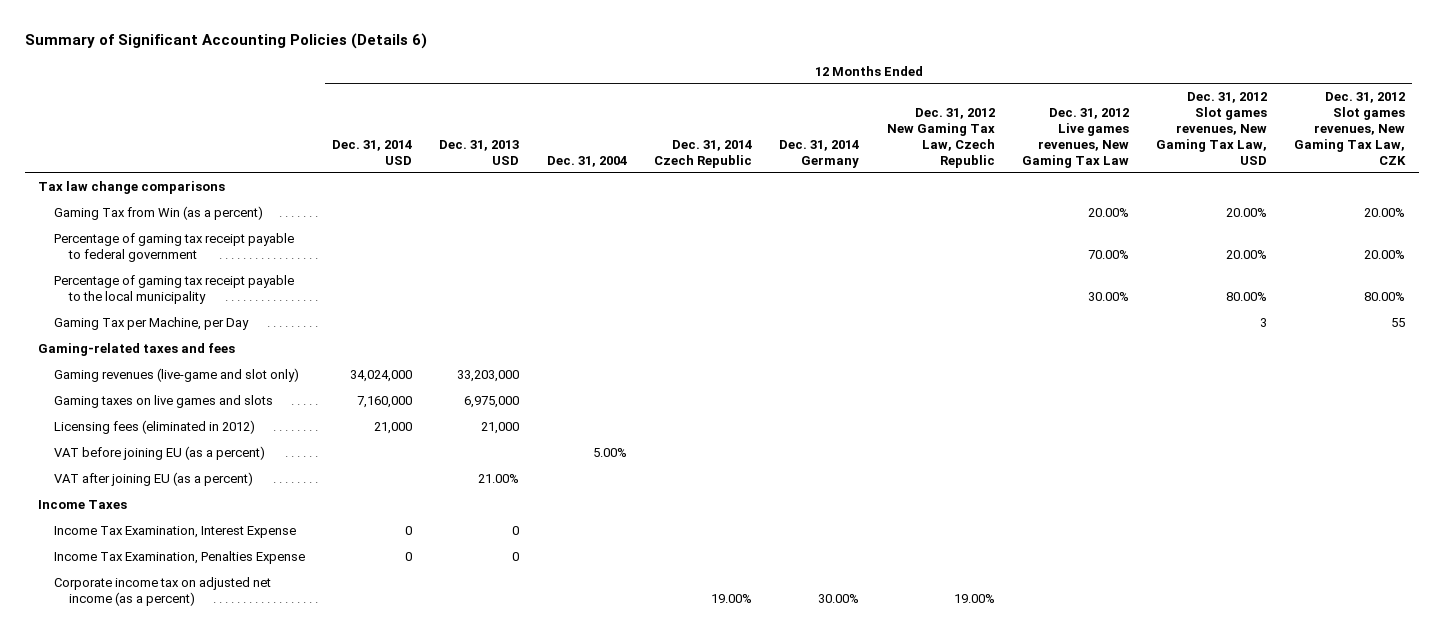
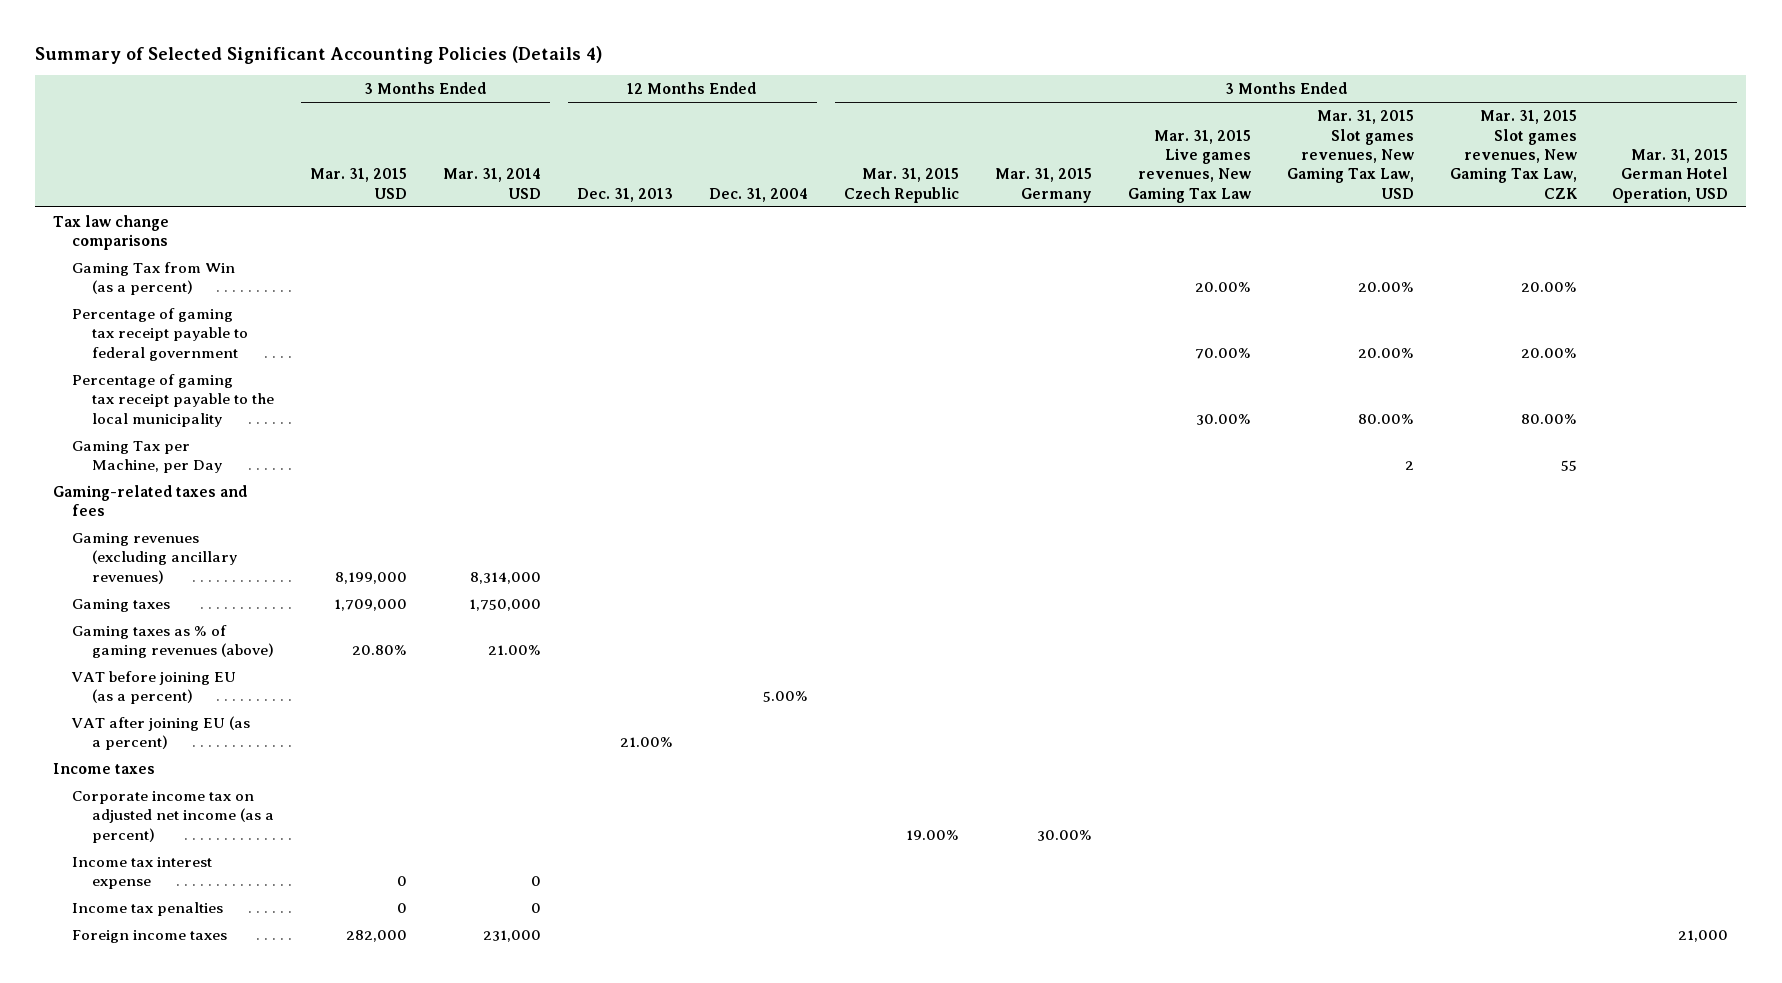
- Summary of Significant Accounting Policies (Details 6)
+ Summary of Selected Significant Accounting Policies (Details 4)
- | 12 Months Ended Dec. 31, 2014 USD | 12 Months Ended Dec. 31, 2013 USD | 12 Months Ended Dec. 31, 2004 | 12 Months Ended Dec. 31, 2014 Czech Republic | 12 Months Ended Dec. 31, 2014 Germany | 12 Months Ended Dec. 31, 2012 New Gaming Tax Law, Czech Republic | 12 Months Ended Dec. 31, 2012 Live games revenues, New Gaming Tax Law | 12 Months Ended Dec. 31, 2012 Slot games revenues, New Gaming Tax Law, USD | 12 Months Ended Dec. 31, 2012 Slot games revenues, New Gaming Tax Law, CZK
+ | 3 Months Ended Mar. 31, 2015 USD | 3 Months Ended Mar. 31, 2014 USD | 12 Months Ended Dec. 31, 2013 | 12 Months Ended Dec. 31, 2004 | 3 Months Ended Mar. 31, 2015 Czech Republic | 3 Months Ended Mar. 31, 2015 Germany | 3 Months Ended Mar. 31, 2015 Live games revenues, New Gaming Tax Law | 3 Months Ended Mar. 31, 2015 Slot games revenues, New Gaming Tax Law, USD | 3 Months Ended Mar. 31, 2015 Slot games revenues, New Gaming Tax Law, CZK | 3 Months Ended Mar. 31, 2015 German Hotel Operation, USD
- Gaming revenues (live-game and slot only) | 34,024,000 | 33,203,000 | | | | | | |
- Gaming taxes on live games and slots | 7,160,000 | 6,975,000 | | | | | | |
- Licensing fees (eliminated in 2012) | 21,000 | 21,000 | | | | | | |
+ Gaming revenues (excluding ancillary revenues) | 8,199,000 | 8,314,000 | | | | | | | |
+ Gaming taxes | 1,709,000 | 1,750,000 | | | | | | | |
+ Gaming taxes as % of gaming revenues (above) | 20.80% | 21.00% | | | | | | | |
- Income Taxes
- Income Tax Examination, Interest Expense | 0 | 0 | | | | | | |
- Income Tax Examination, Penalties Expense | 0 | 0 | | | | | | |
+ Income taxes
+ Income tax interest expense | 0 | 0 | | | | | | | |
+ Income tax penalties | 0 | 0 | | | | | | | |
+ Foreign income taxes | 282,000 | 231,000 | | | | | | | | 21,000

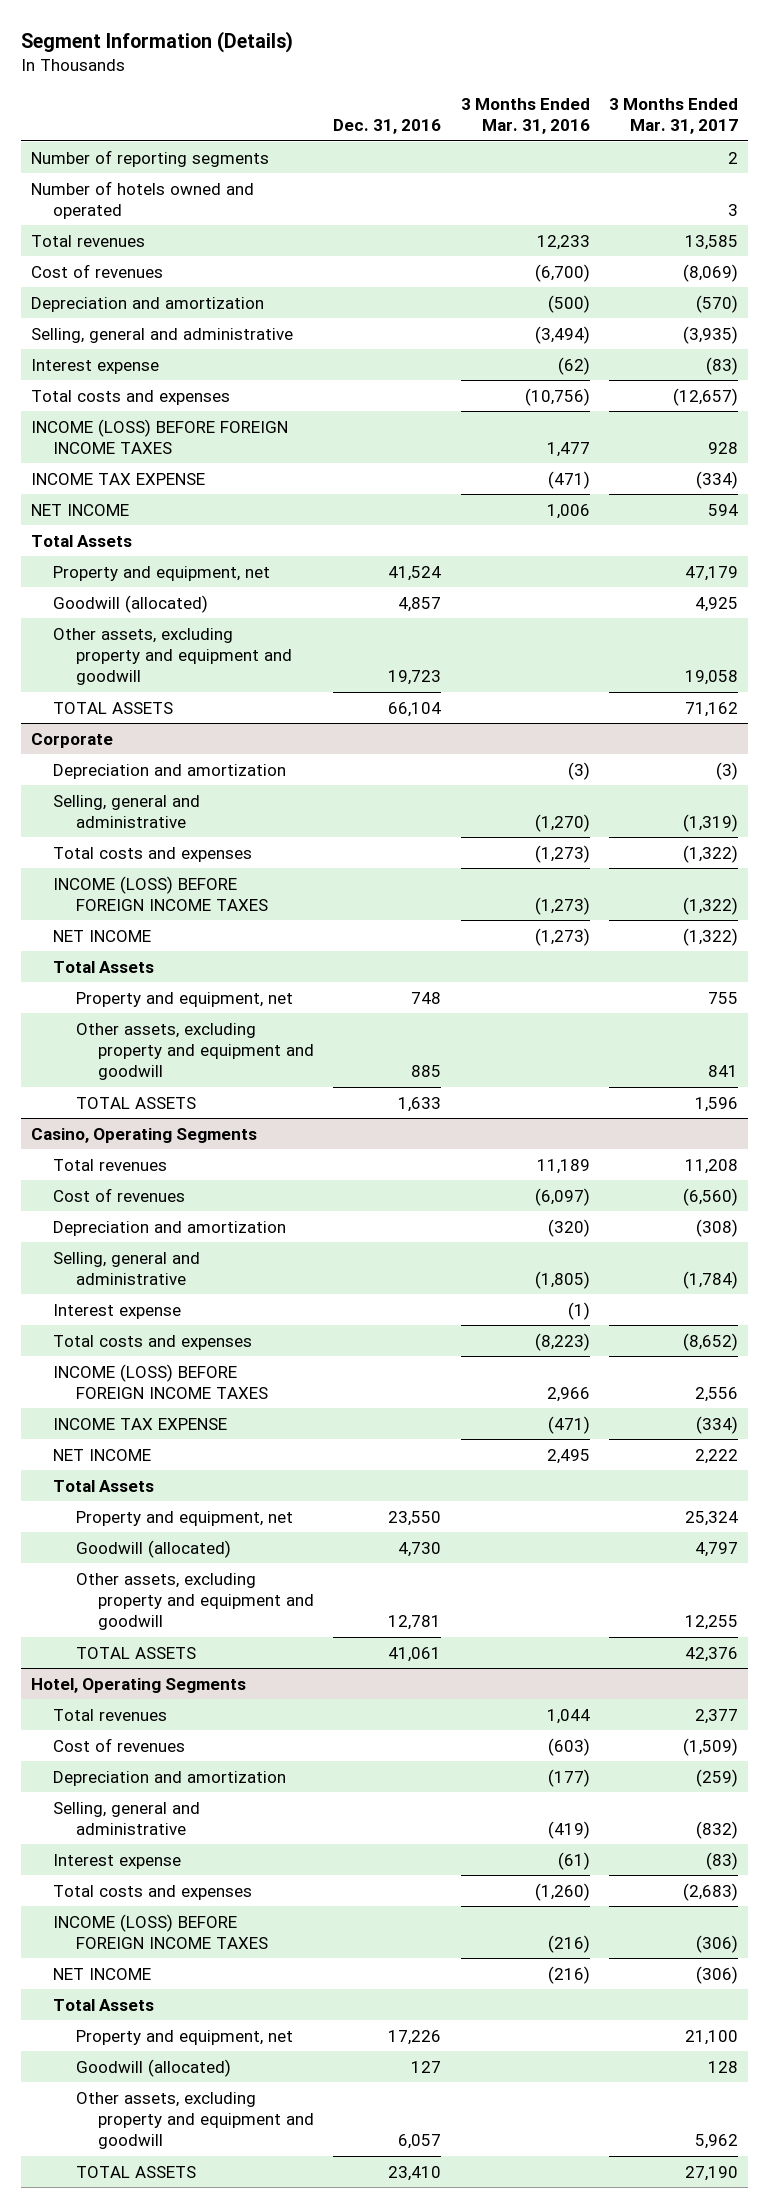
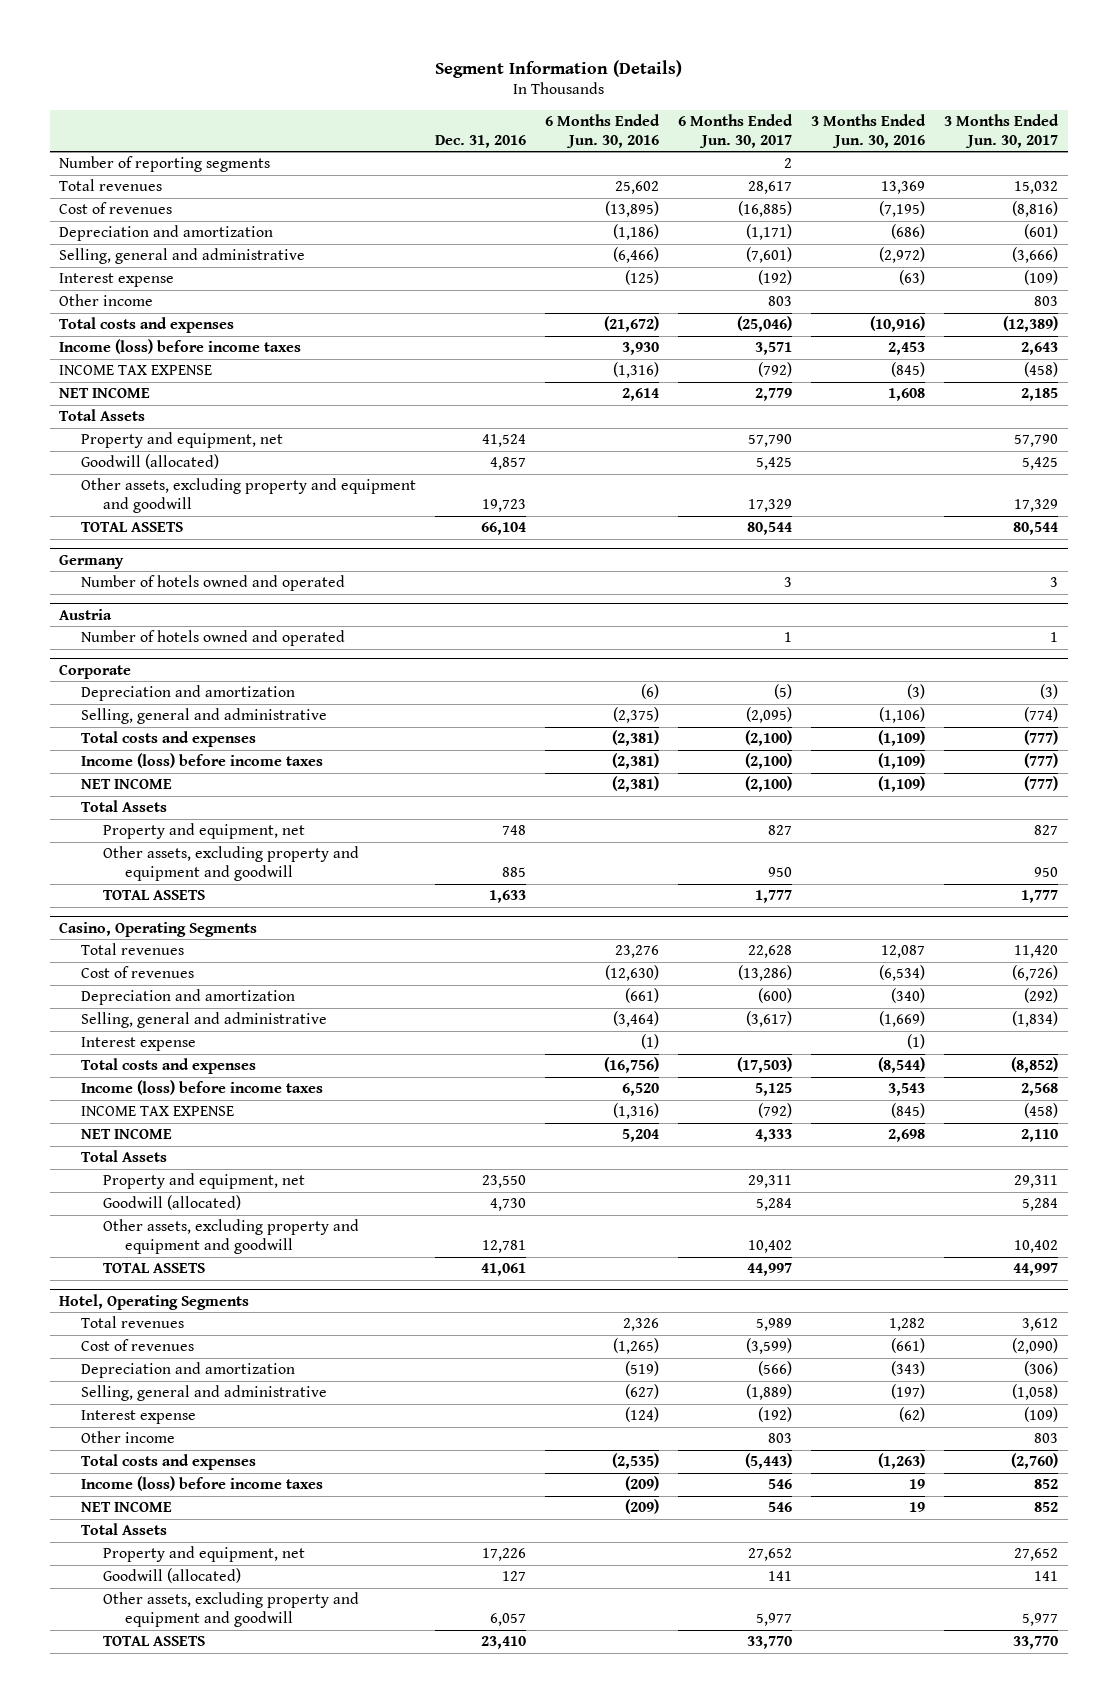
- | Dec. 31, 2016 | 3 Months Ended Mar. 31, 2016 | 3 Months Ended Mar. 31, 2017
+ | Dec. 31, 2016 | 6 Months Ended Jun. 30, 2016 | 6 Months Ended Jun. 30, 2017 | 3 Months Ended Jun. 30, 2016 | 3 Months Ended Jun. 30, 2017
- Number of hotels owned and operated | | | 3
+ Other income | | | 803 | | 803
- INCOME (LOSS) BEFORE FOREIGN INCOME TAXES | | 1,477 | 928
+ Income (loss) before income taxes | | 3,930 | 3,571 | 2,453 | 2,643
+ Germany
+ Number of hotels owned and operated | | | 3 | | 3
+ Austria
+ Number of hotels owned and operated | | | 1 | | 1
@ Corporate
- INCOME (LOSS) BEFORE FOREIGN INCOME TAXES | | (1,273) | (1,322)
+ Income (loss) before income taxes | | (2,381) | (2,100) | (1,109) | (777)
@ Casino, Operating Segments
- INCOME (LOSS) BEFORE FOREIGN INCOME TAXES | | 2,966 | 2,556
+ Income (loss) before income taxes | | 6,520 | 5,125 | 3,543 | 2,568
@ Hotel, Operating Segments
+ Other income | | | 803 | | 803
- INCOME (LOSS) BEFORE FOREIGN INCOME TAXES | | (216) | (306)
+ Income (loss) before income taxes | | (209) | 546 | 19 | 852

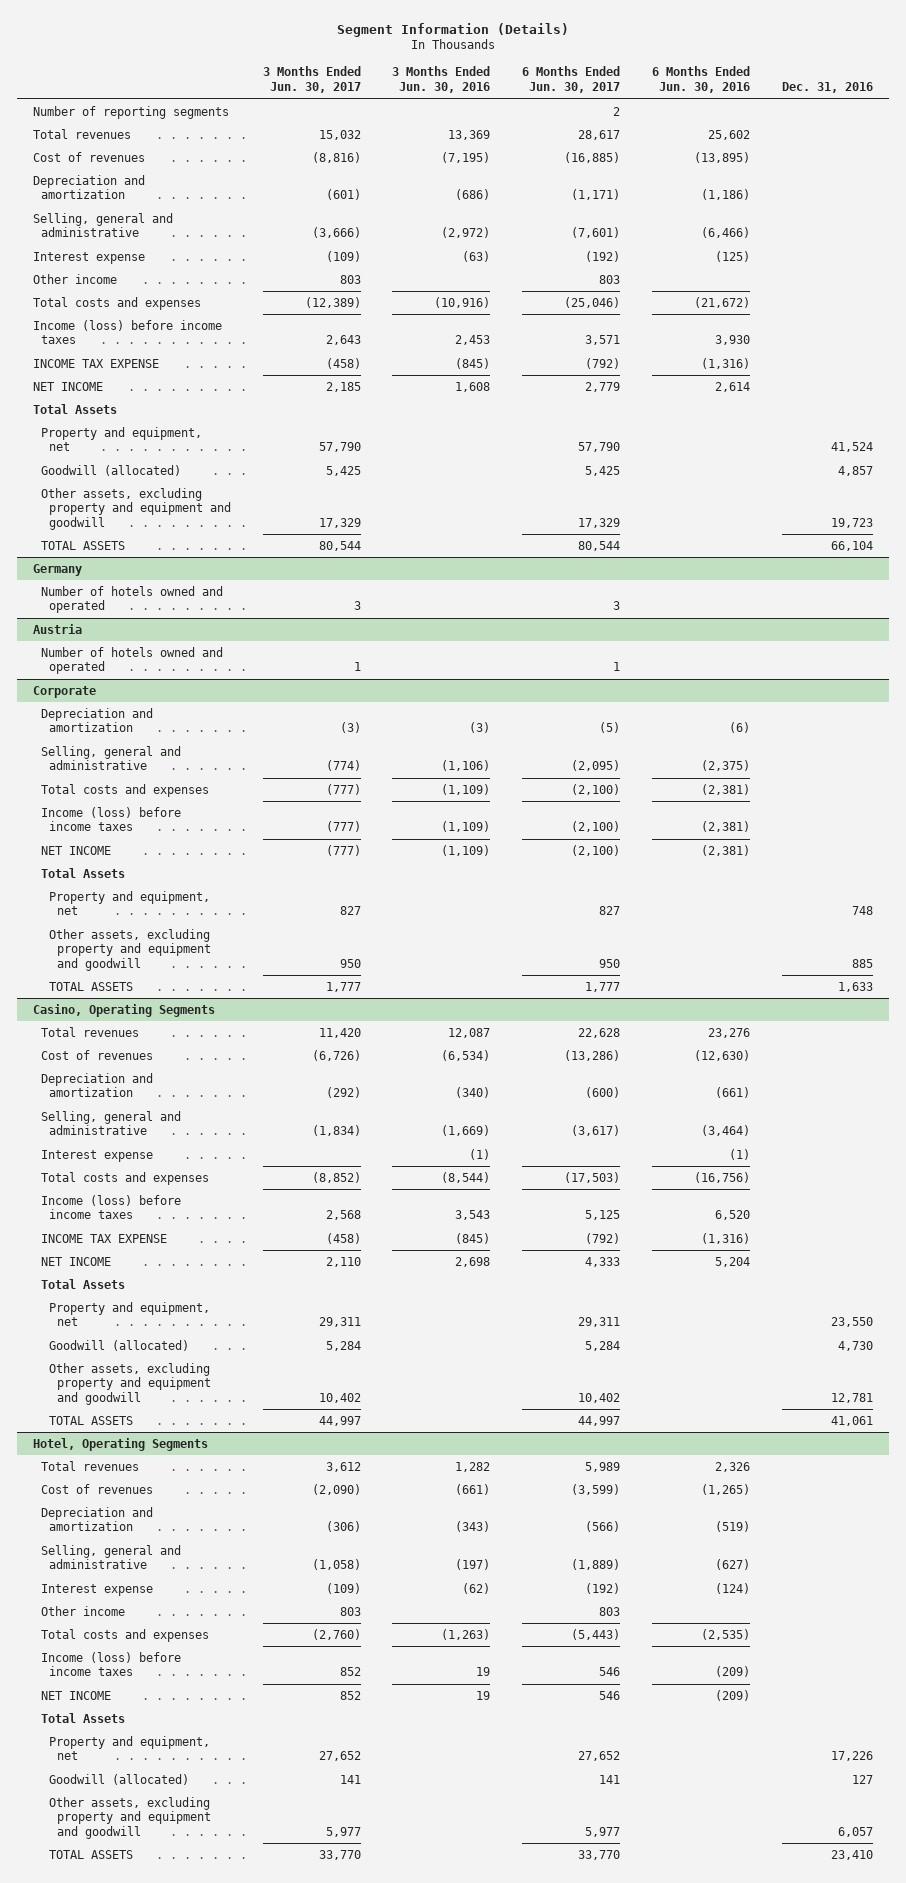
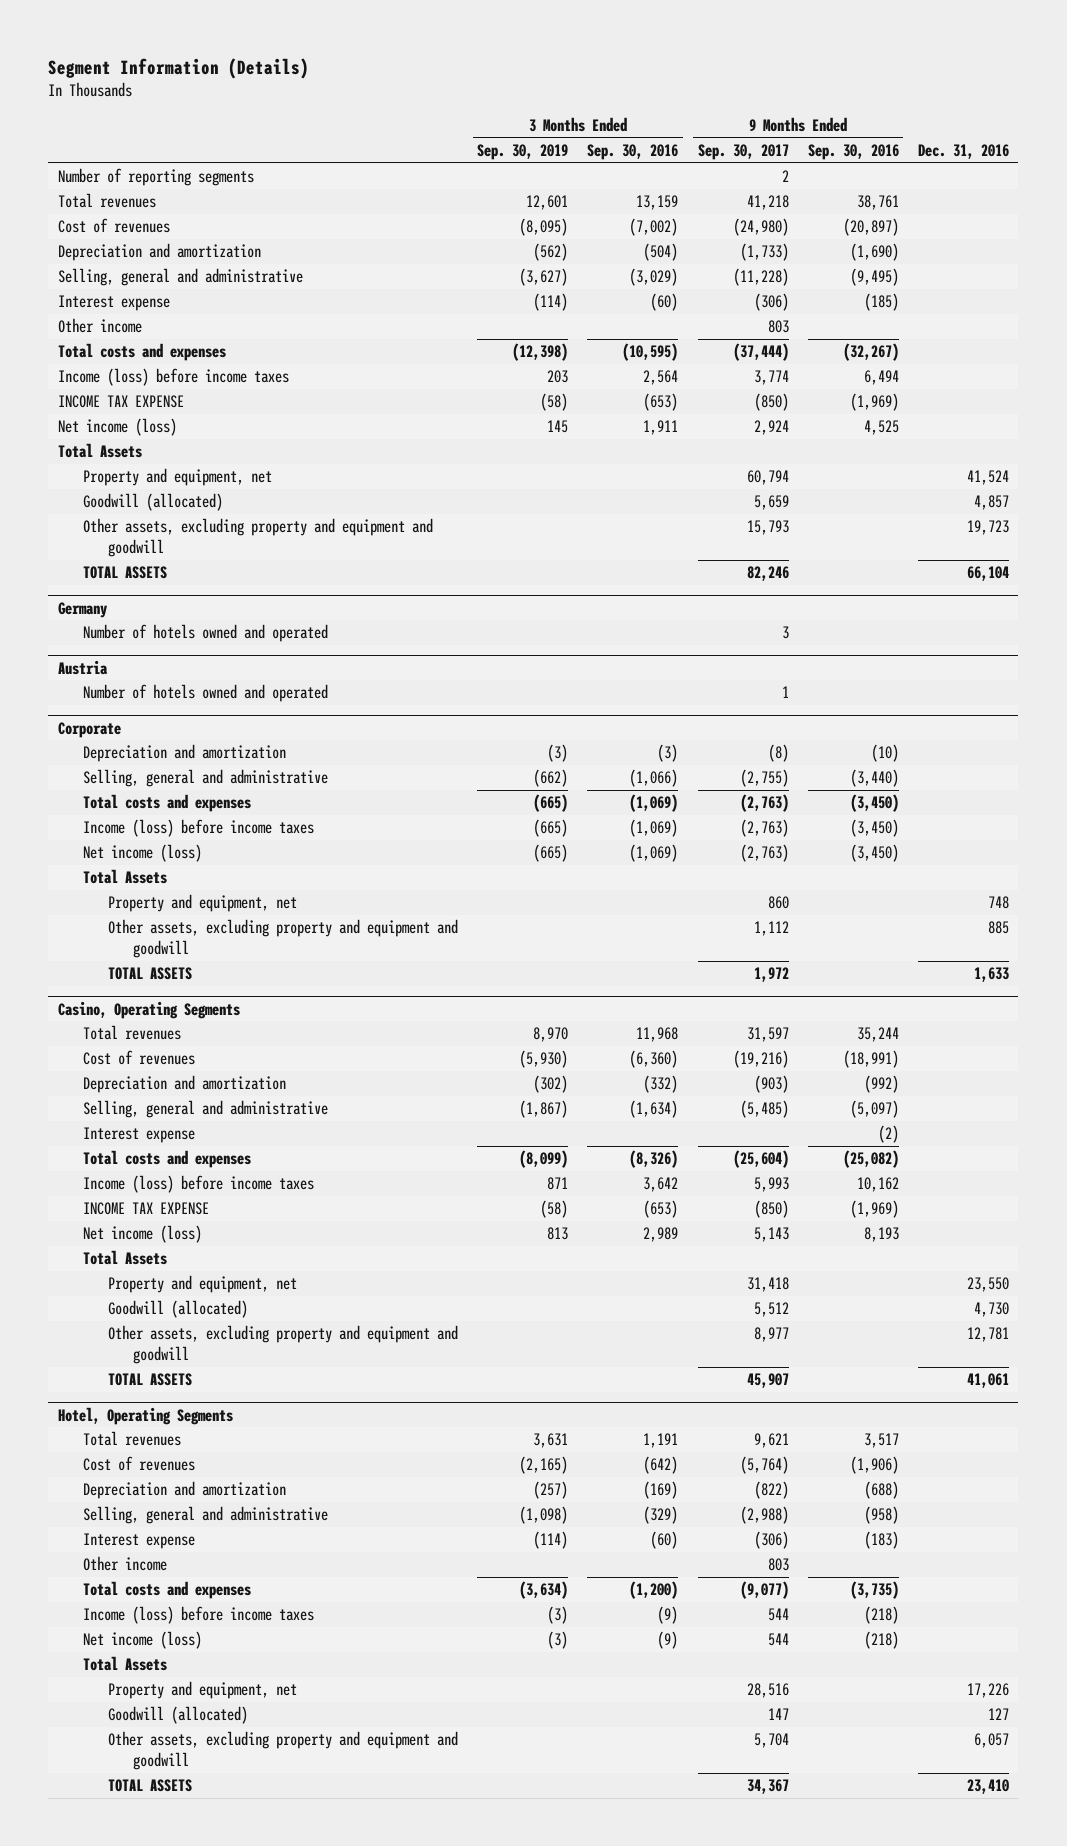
- | 3 Months Ended Jun. 30, 2017 | 3 Months Ended Jun. 30, 2016 | 6 Months Ended Jun. 30, 2017 | 6 Months Ended Jun. 30, 2016 | Dec. 31, 2016
+ | 3 Months Ended Sep. 30, 2019 | 3 Months Ended Sep. 30, 2016 | 9 Months Ended Sep. 30, 2017 | 9 Months Ended Sep. 30, 2016 | Dec. 31, 2016
- NET INCOME | 2,185 | 1,608 | 2,779 | 2,614 |
+ Net income (loss) | 145 | 1,911 | 2,924 | 4,525 |
@ Corporate
- NET INCOME | (777) | (1,109) | (2,100) | (2,381) |
+ Net income (loss) | (665) | (1,069) | (2,763) | (3,450) |
@ Casino, Operating Segments
- NET INCOME | 2,110 | 2,698 | 4,333 | 5,204 |
+ Net income (loss) | 813 | 2,989 | 5,143 | 8,193 |
@ Hotel, Operating Segments
- NET INCOME | 852 | 19 | 546 | (209) |
+ Net income (loss) | (3) | (9) | 544 | (218) |

